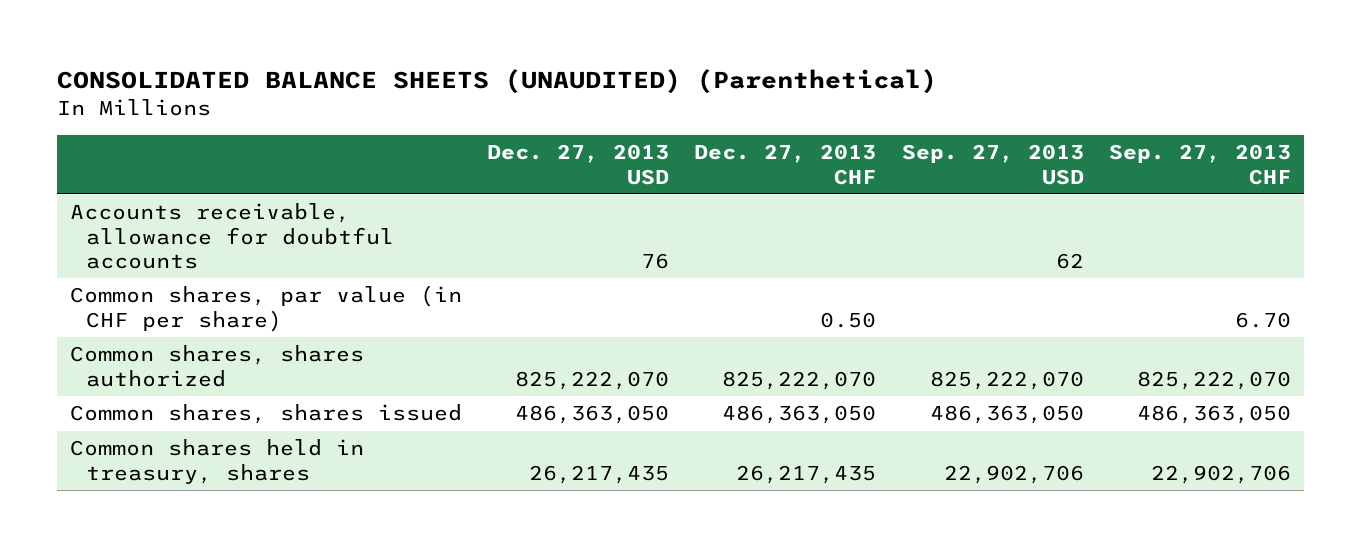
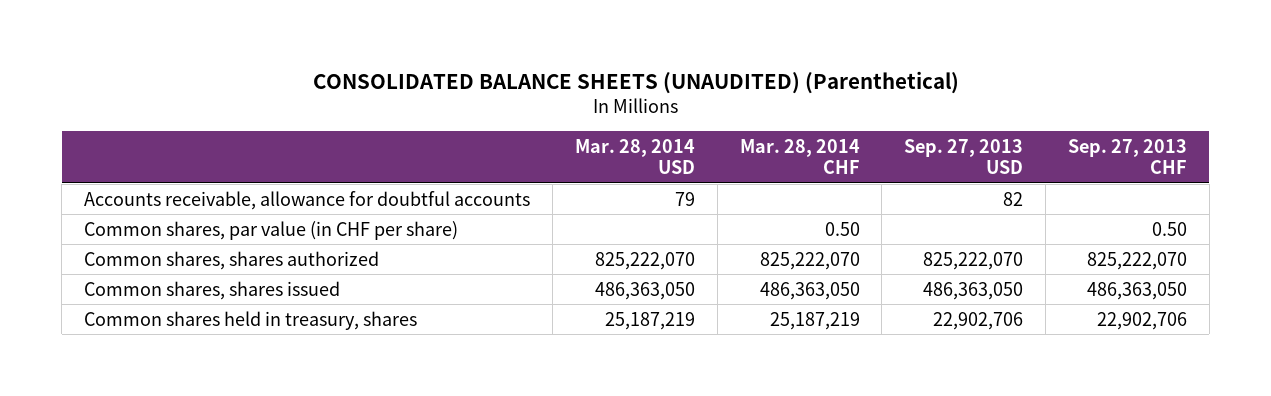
- | Dec. 27, 2013 USD | Dec. 27, 2013 CHF | Sep. 27, 2013 USD | Sep. 27, 2013 CHF
+ | Mar. 28, 2014 USD | Mar. 28, 2014 CHF | Sep. 27, 2013 USD | Sep. 27, 2013 CHF
- Accounts receivable, allowance for doubtful accounts | 76 | | 62 |
- Common shares, par value (in CHF per share) | | 0.50 | | 6.70
+ Accounts receivable, allowance for doubtful accounts | 79 | | 82 |
+ Common shares, par value (in CHF per share) | | 0.50 | | 0.50

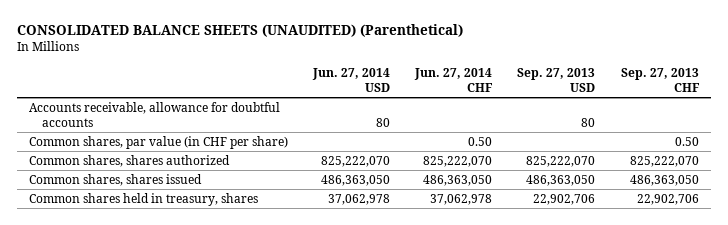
- | Mar. 28, 2014 USD | Mar. 28, 2014 CHF | Sep. 27, 2013 USD | Sep. 27, 2013 CHF
+ | Jun. 27, 2014 USD | Jun. 27, 2014 CHF | Sep. 27, 2013 USD | Sep. 27, 2013 CHF
- Accounts receivable, allowance for doubtful accounts | 79 | | 82 |
+ Accounts receivable, allowance for doubtful accounts | 80 | | 80 |

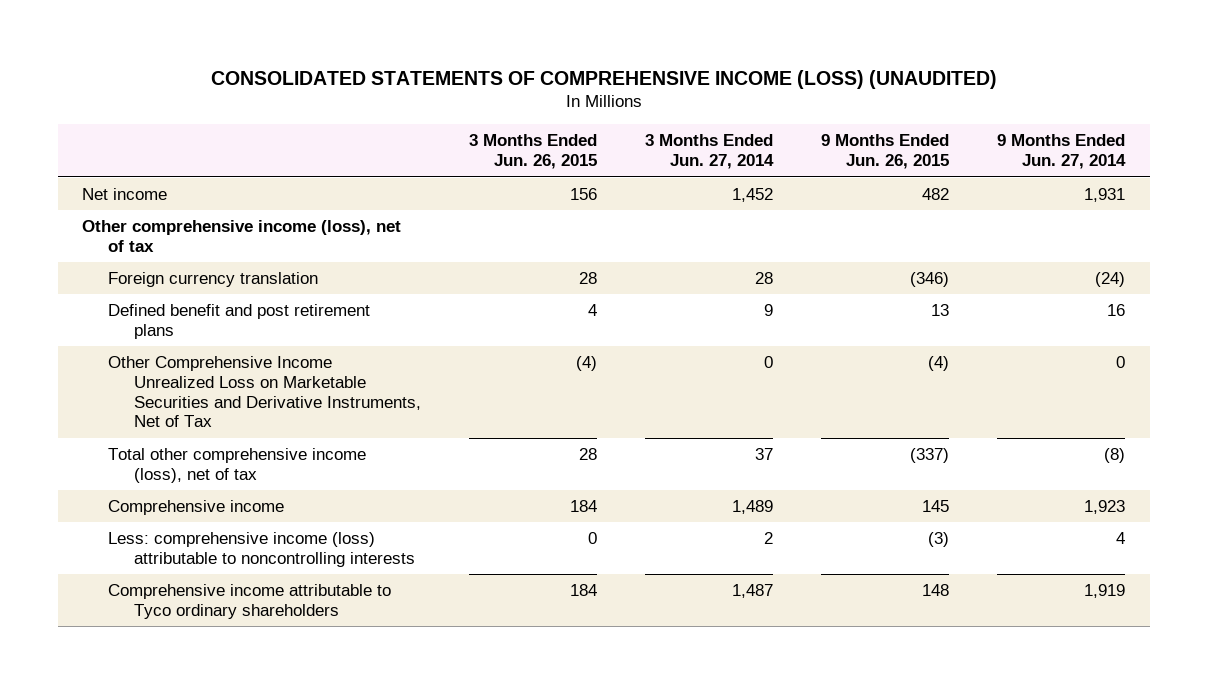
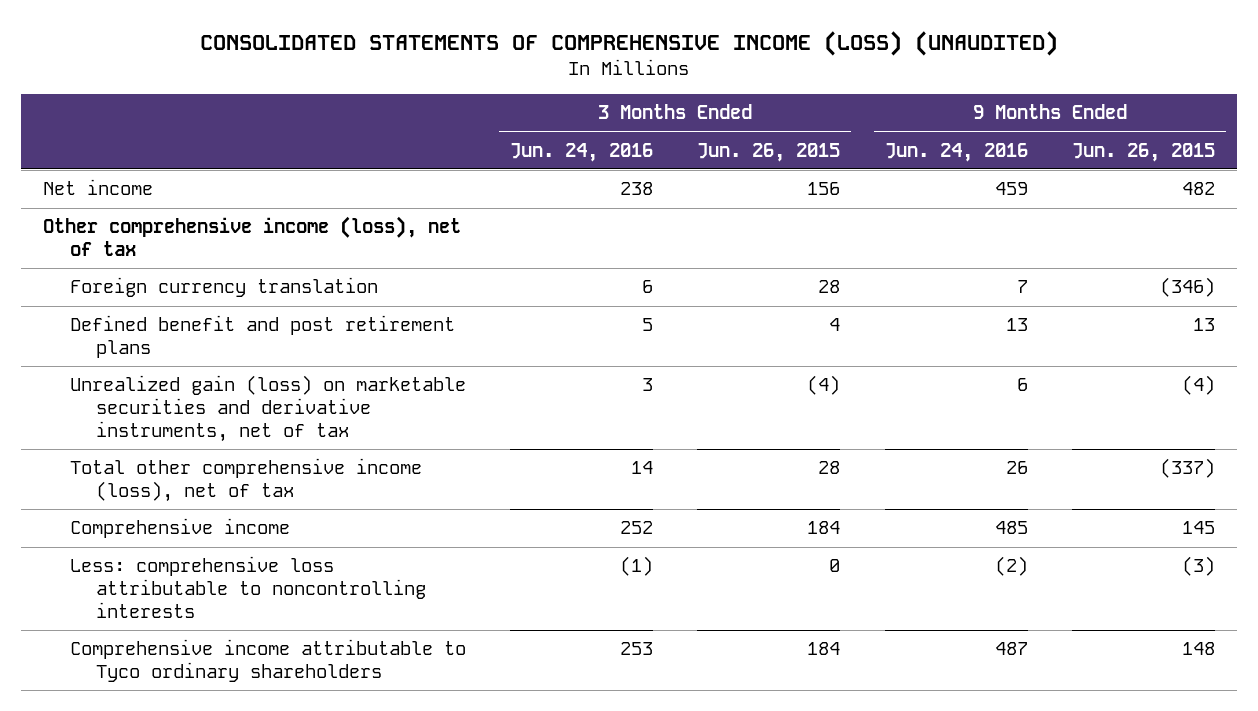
- | 3 Months Ended Jun. 26, 2015 | 3 Months Ended Jun. 27, 2014 | 9 Months Ended Jun. 26, 2015 | 9 Months Ended Jun. 27, 2014
+ | 3 Months Ended Jun. 24, 2016 | 3 Months Ended Jun. 26, 2015 | 9 Months Ended Jun. 24, 2016 | 9 Months Ended Jun. 26, 2015
- Other Comprehensive Income Unrealized Loss on Marketable Securities and Derivative Instruments, Net of Tax | (4) | 0 | (4) | 0
+ Unrealized gain (loss) on marketable securities and derivative instruments, net of tax | 3 | (4) | 6 | (4)
- Less: comprehensive income (loss) attributable to noncontrolling interests | 0 | 2 | (3) | 4
+ Less: comprehensive loss attributable to noncontrolling interests | (1) | 0 | (2) | (3)

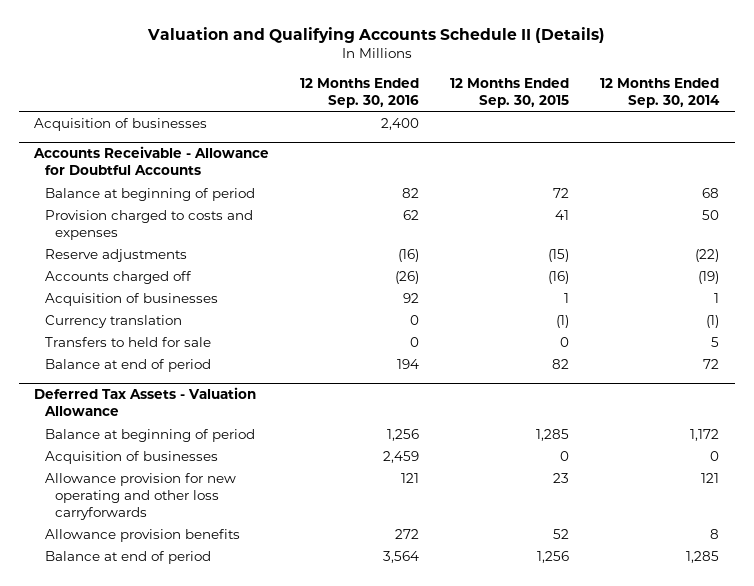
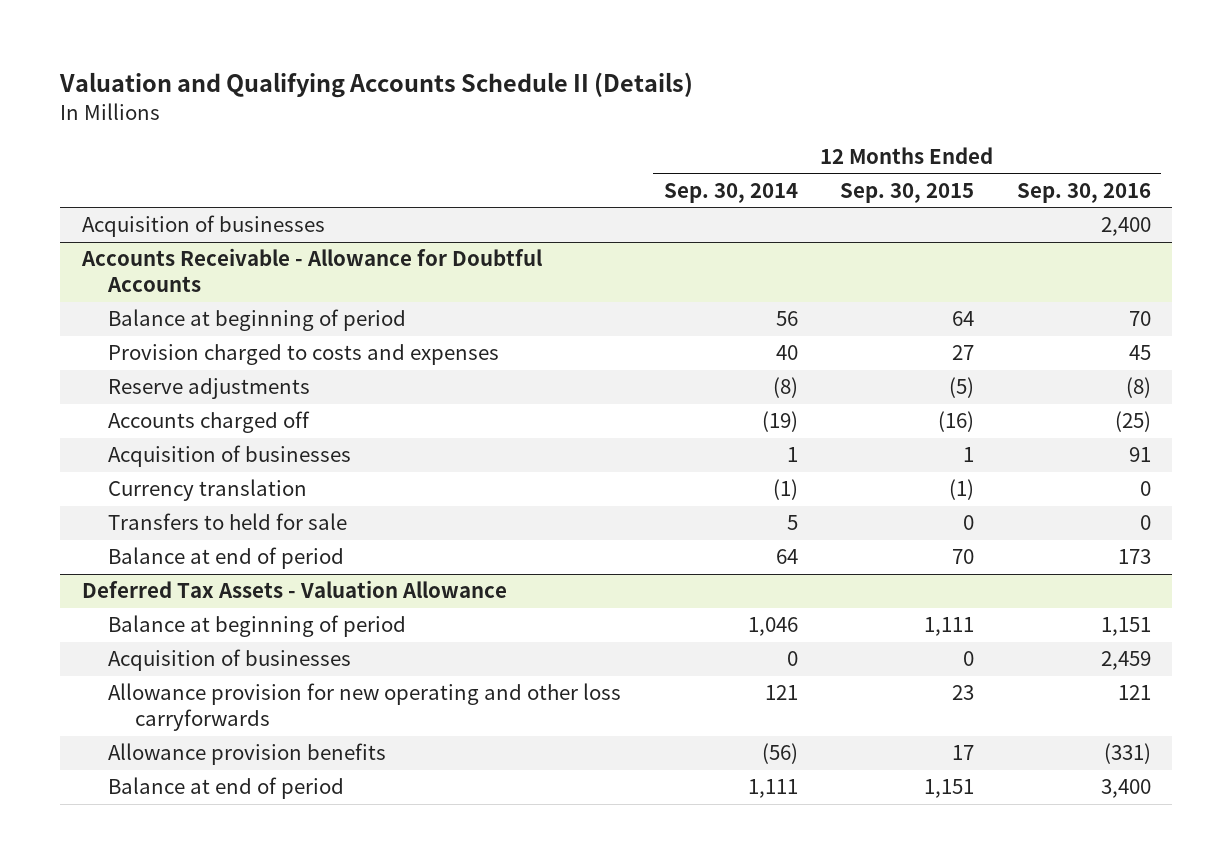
- | 12 Months Ended Sep. 30, 2016 | 12 Months Ended Sep. 30, 2015 | 12 Months Ended Sep. 30, 2014
+ | 12 Months Ended Sep. 30, 2014 | 12 Months Ended Sep. 30, 2015 | 12 Months Ended Sep. 30, 2016
@ Accounts Receivable - Allowance for Doubtful Accounts
- Balance at beginning of period | 82 | 72 | 68
- Provision charged to costs and expenses | 62 | 41 | 50
- Reserve adjustments | (16) | (15) | (22)
- Accounts charged off | (26) | (16) | (19)
- Acquisition of businesses | 92 | 1 | 1
+ Balance at beginning of period | 56 | 64 | 70
+ Provision charged to costs and expenses | 40 | 27 | 45
+ Reserve adjustments | (8) | (5) | (8)
+ Accounts charged off | (19) | (16) | (25)
+ Acquisition of businesses | 1 | 1 | 91
- Balance at end of period | 194 | 82 | 72
+ Balance at end of period | 64 | 70 | 173
@ Deferred Tax Assets - Valuation Allowance
- Balance at beginning of period | 1,256 | 1,285 | 1,172
+ Balance at beginning of period | 1,046 | 1,111 | 1,151
- Allowance provision benefits | 272 | 52 | 8
- Balance at end of period | 3,564 | 1,256 | 1,285
+ Allowance provision benefits | (56) | 17 | (331)
+ Balance at end of period | 1,111 | 1,151 | 3,400

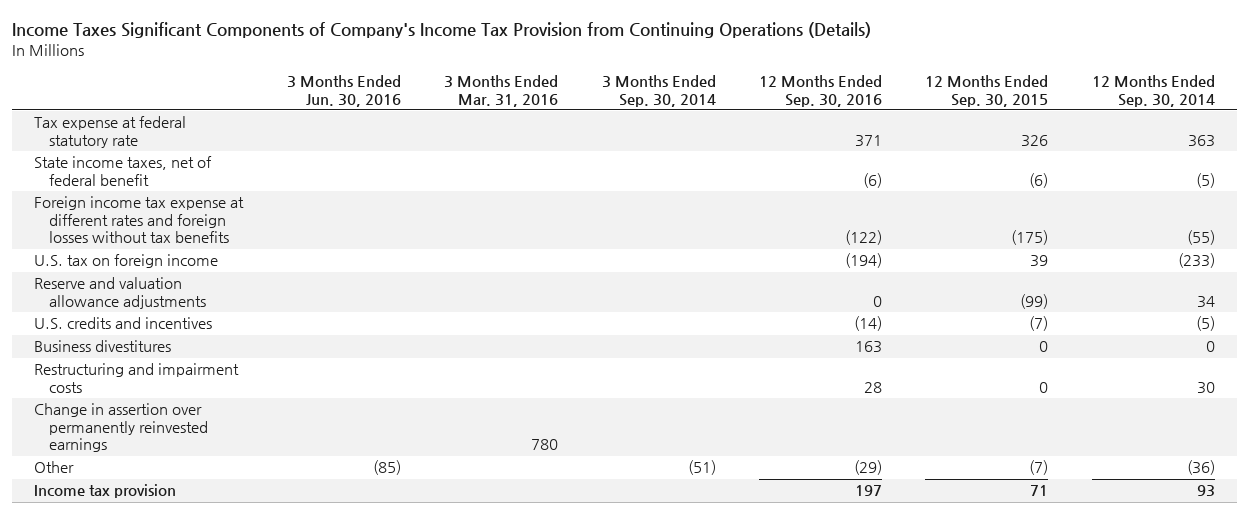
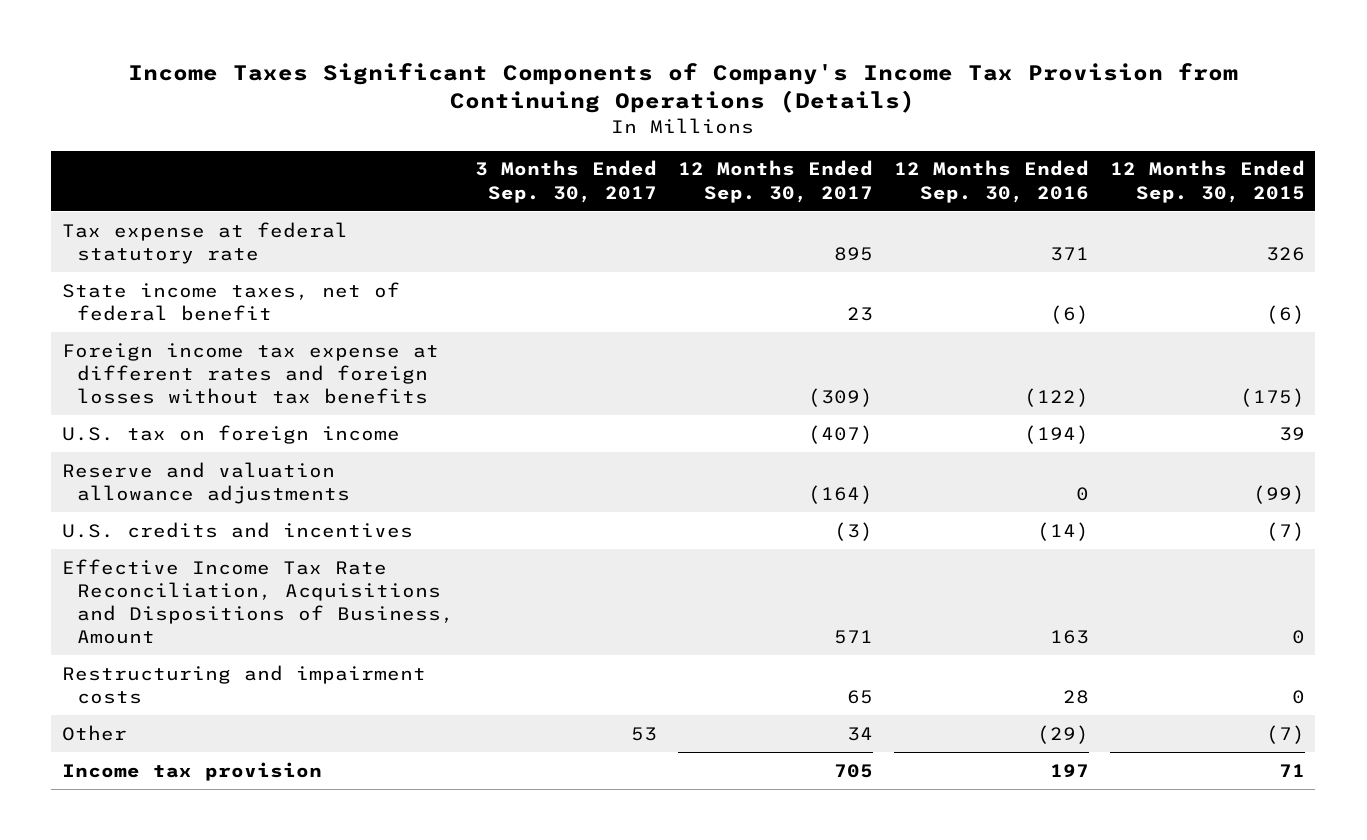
- | 3 Months Ended Jun. 30, 2016 | 3 Months Ended Mar. 31, 2016 | 3 Months Ended Sep. 30, 2014 | 12 Months Ended Sep. 30, 2016 | 12 Months Ended Sep. 30, 2015 | 12 Months Ended Sep. 30, 2014
+ | 3 Months Ended Sep. 30, 2017 | 12 Months Ended Sep. 30, 2017 | 12 Months Ended Sep. 30, 2016 | 12 Months Ended Sep. 30, 2015
- Business divestitures | | | | 163 | 0 | 0
+ Effective Income Tax Rate Reconciliation, Acquisitions and Dispositions of Business, Amount | | 571 | 163 | 0
- Change in assertion over permanently reinvested earnings | | 780 | | | |

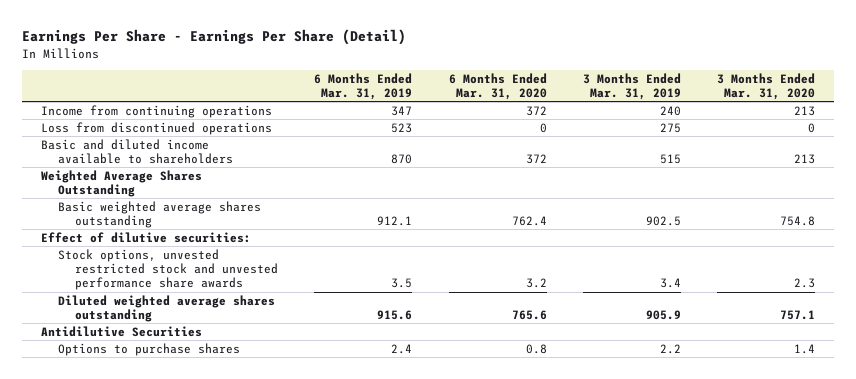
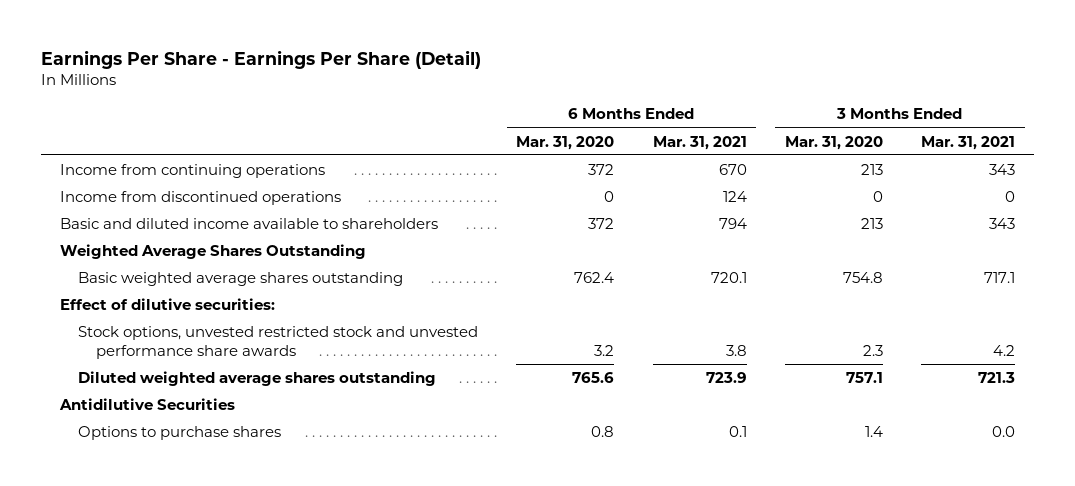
- | 6 Months Ended Mar. 31, 2019 | 6 Months Ended Mar. 31, 2020 | 3 Months Ended Mar. 31, 2019 | 3 Months Ended Mar. 31, 2020
+ | 6 Months Ended Mar. 31, 2020 | 6 Months Ended Mar. 31, 2021 | 3 Months Ended Mar. 31, 2020 | 3 Months Ended Mar. 31, 2021
- Loss from discontinued operations | 523 | 0 | 275 | 0
+ Income from discontinued operations | 0 | 124 | 0 | 0

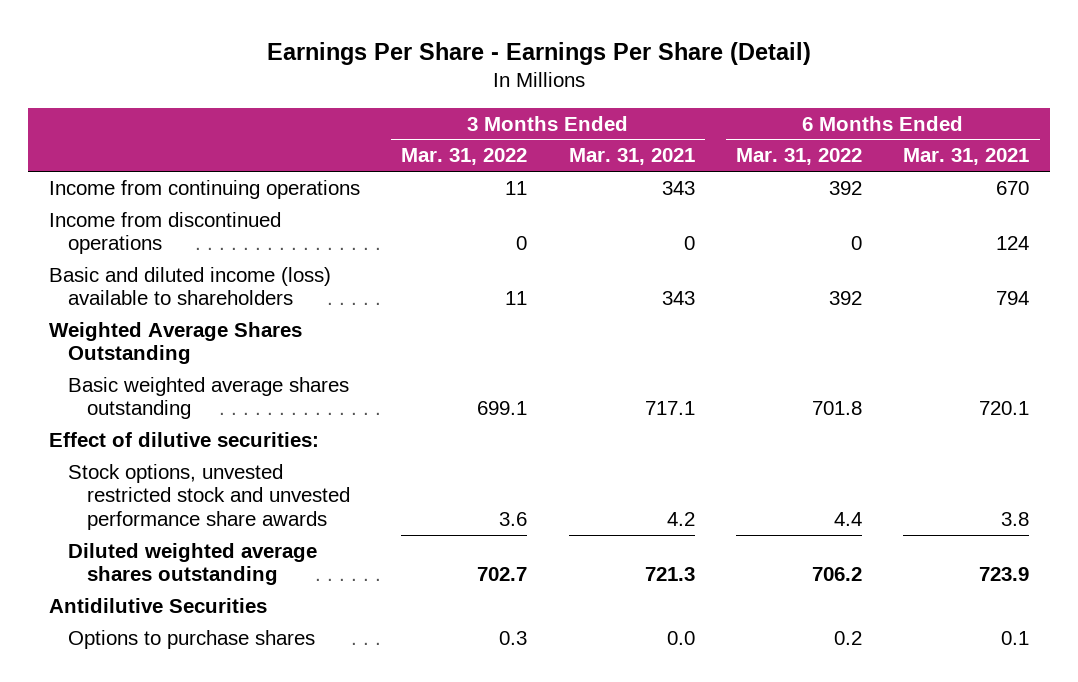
- | 6 Months Ended Mar. 31, 2020 | 6 Months Ended Mar. 31, 2021 | 3 Months Ended Mar. 31, 2020 | 3 Months Ended Mar. 31, 2021
+ | 3 Months Ended Mar. 31, 2022 | 3 Months Ended Mar. 31, 2021 | 6 Months Ended Mar. 31, 2022 | 6 Months Ended Mar. 31, 2021
- Basic and diluted income available to shareholders | 372 | 794 | 213 | 343
+ Basic and diluted income (loss) available to shareholders | 11 | 343 | 392 | 794

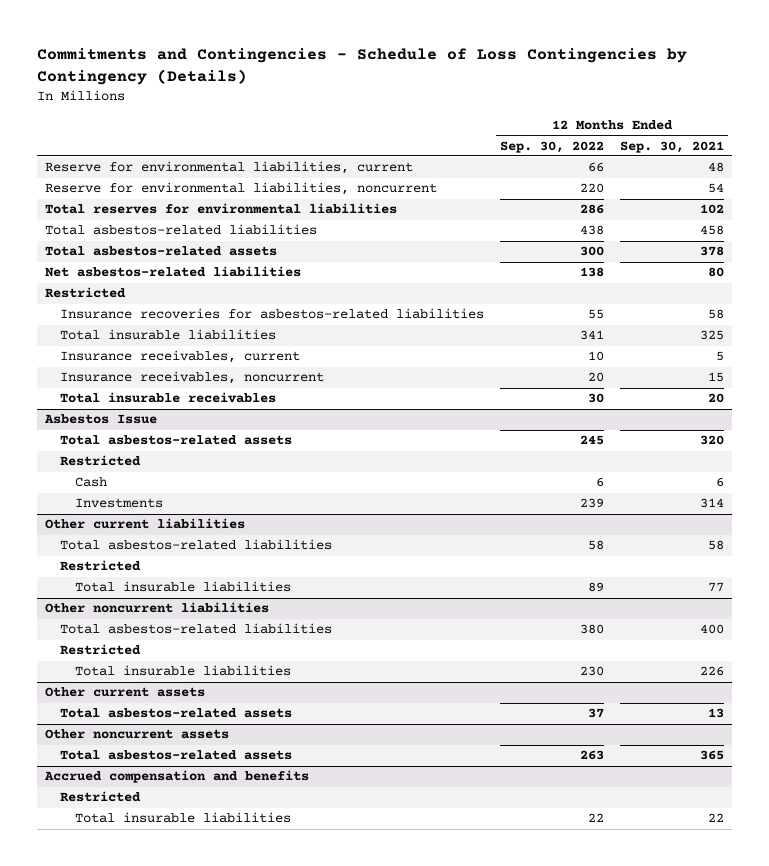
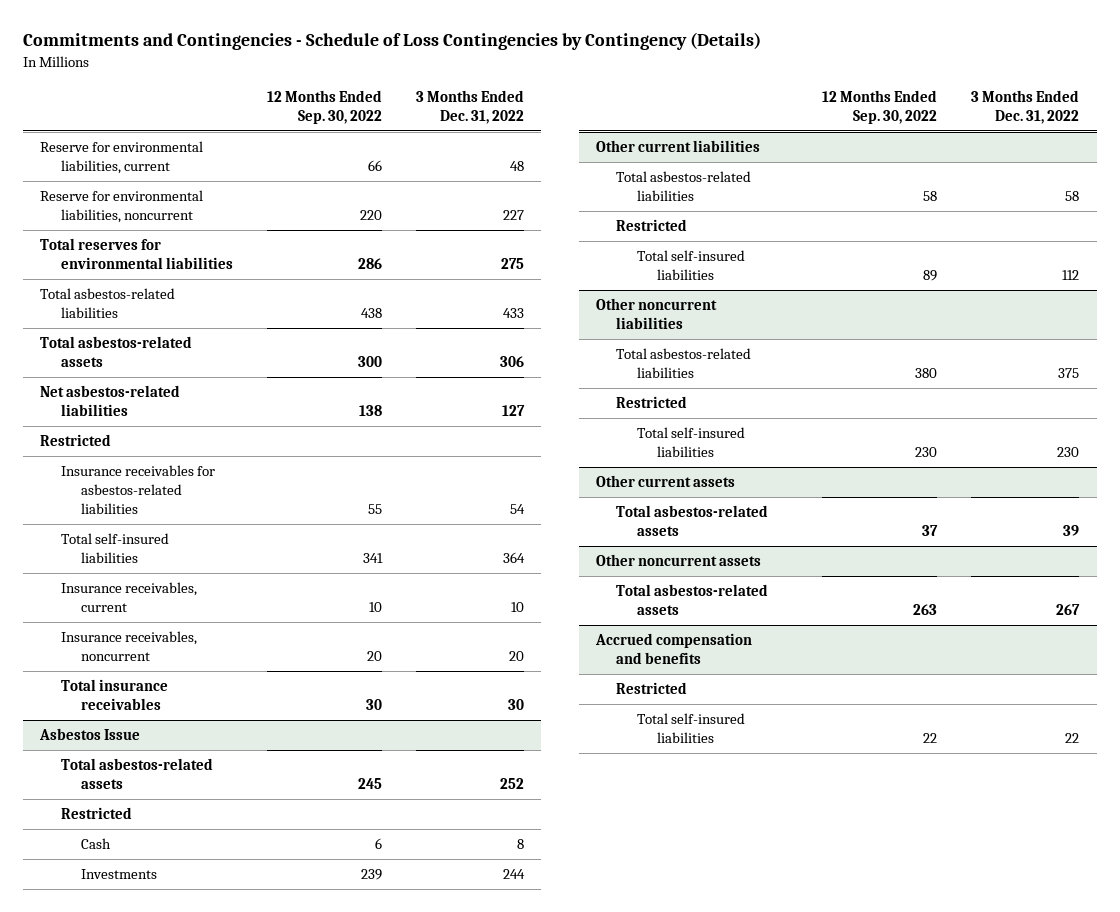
- | 12 Months Ended Sep. 30, 2022 | 12 Months Ended Sep. 30, 2021
+ | 12 Months Ended Sep. 30, 2022 | 3 Months Ended Dec. 31, 2022
- Insurance recoveries for asbestos-related liabilities | 55 | 58
- Total insurable liabilities | 341 | 325
+ Insurance receivables for asbestos-related liabilities | 55 | 54
+ Total self-insured liabilities | 341 | 364
- Total insurable receivables | 30 | 20
+ Total insurance receivables | 30 | 30
@ Other current liabilities
- Total insurable liabilities | 89 | 77
+ Total self-insured liabilities | 89 | 112
@ Other noncurrent liabilities
- Total insurable liabilities | 230 | 226
+ Total self-insured liabilities | 230 | 230
@ Accrued compensation and benefits
- Total insurable liabilities | 22 | 22
+ Total self-insured liabilities | 22 | 22

